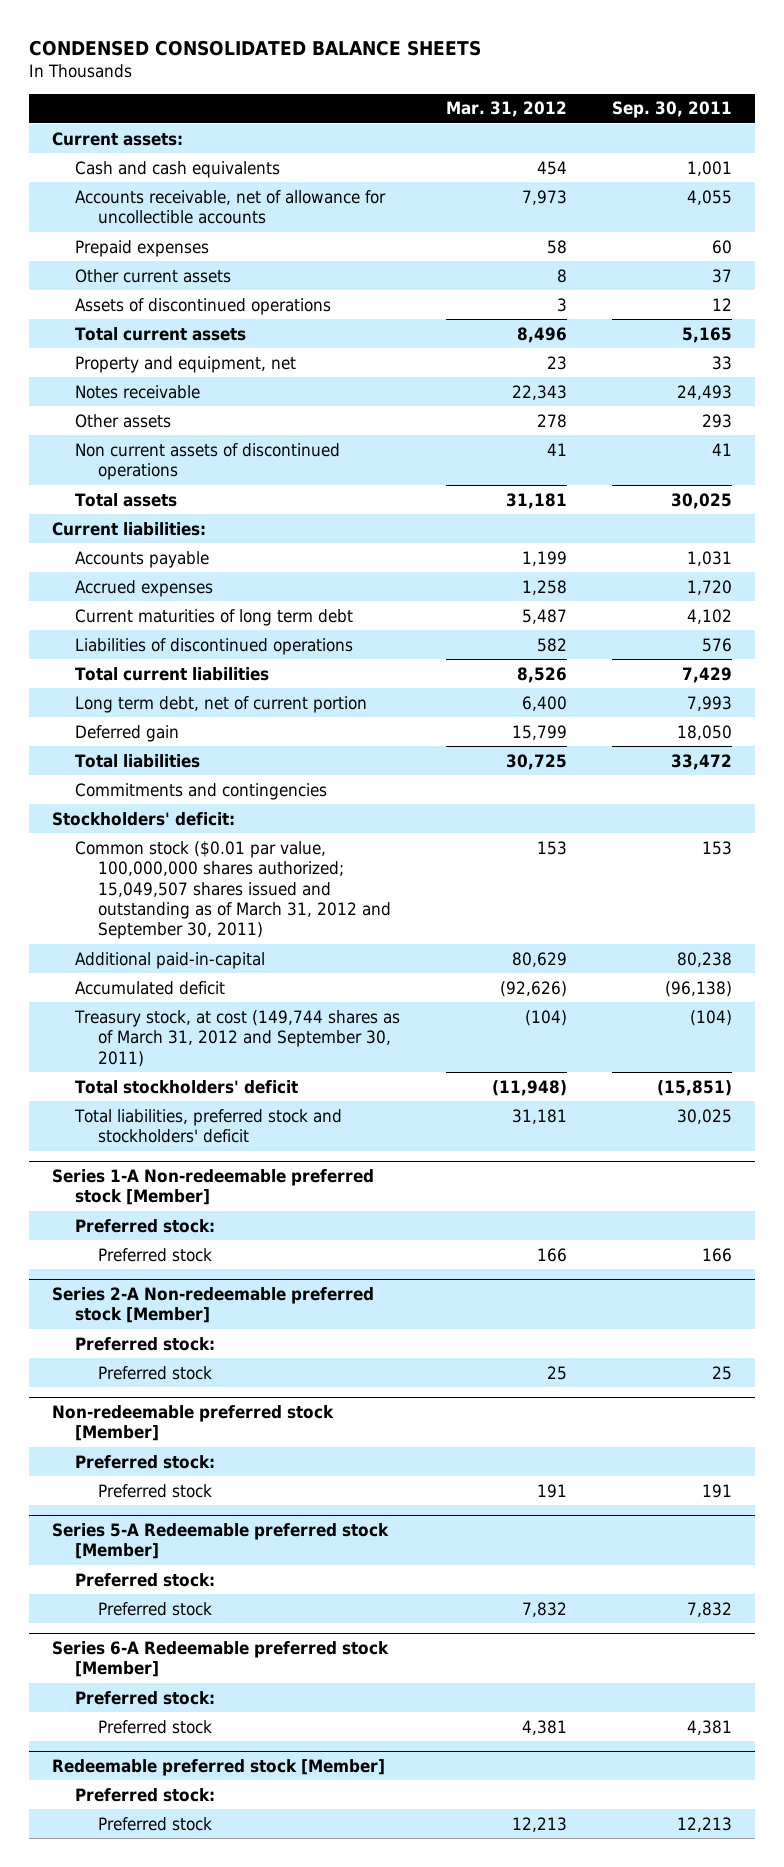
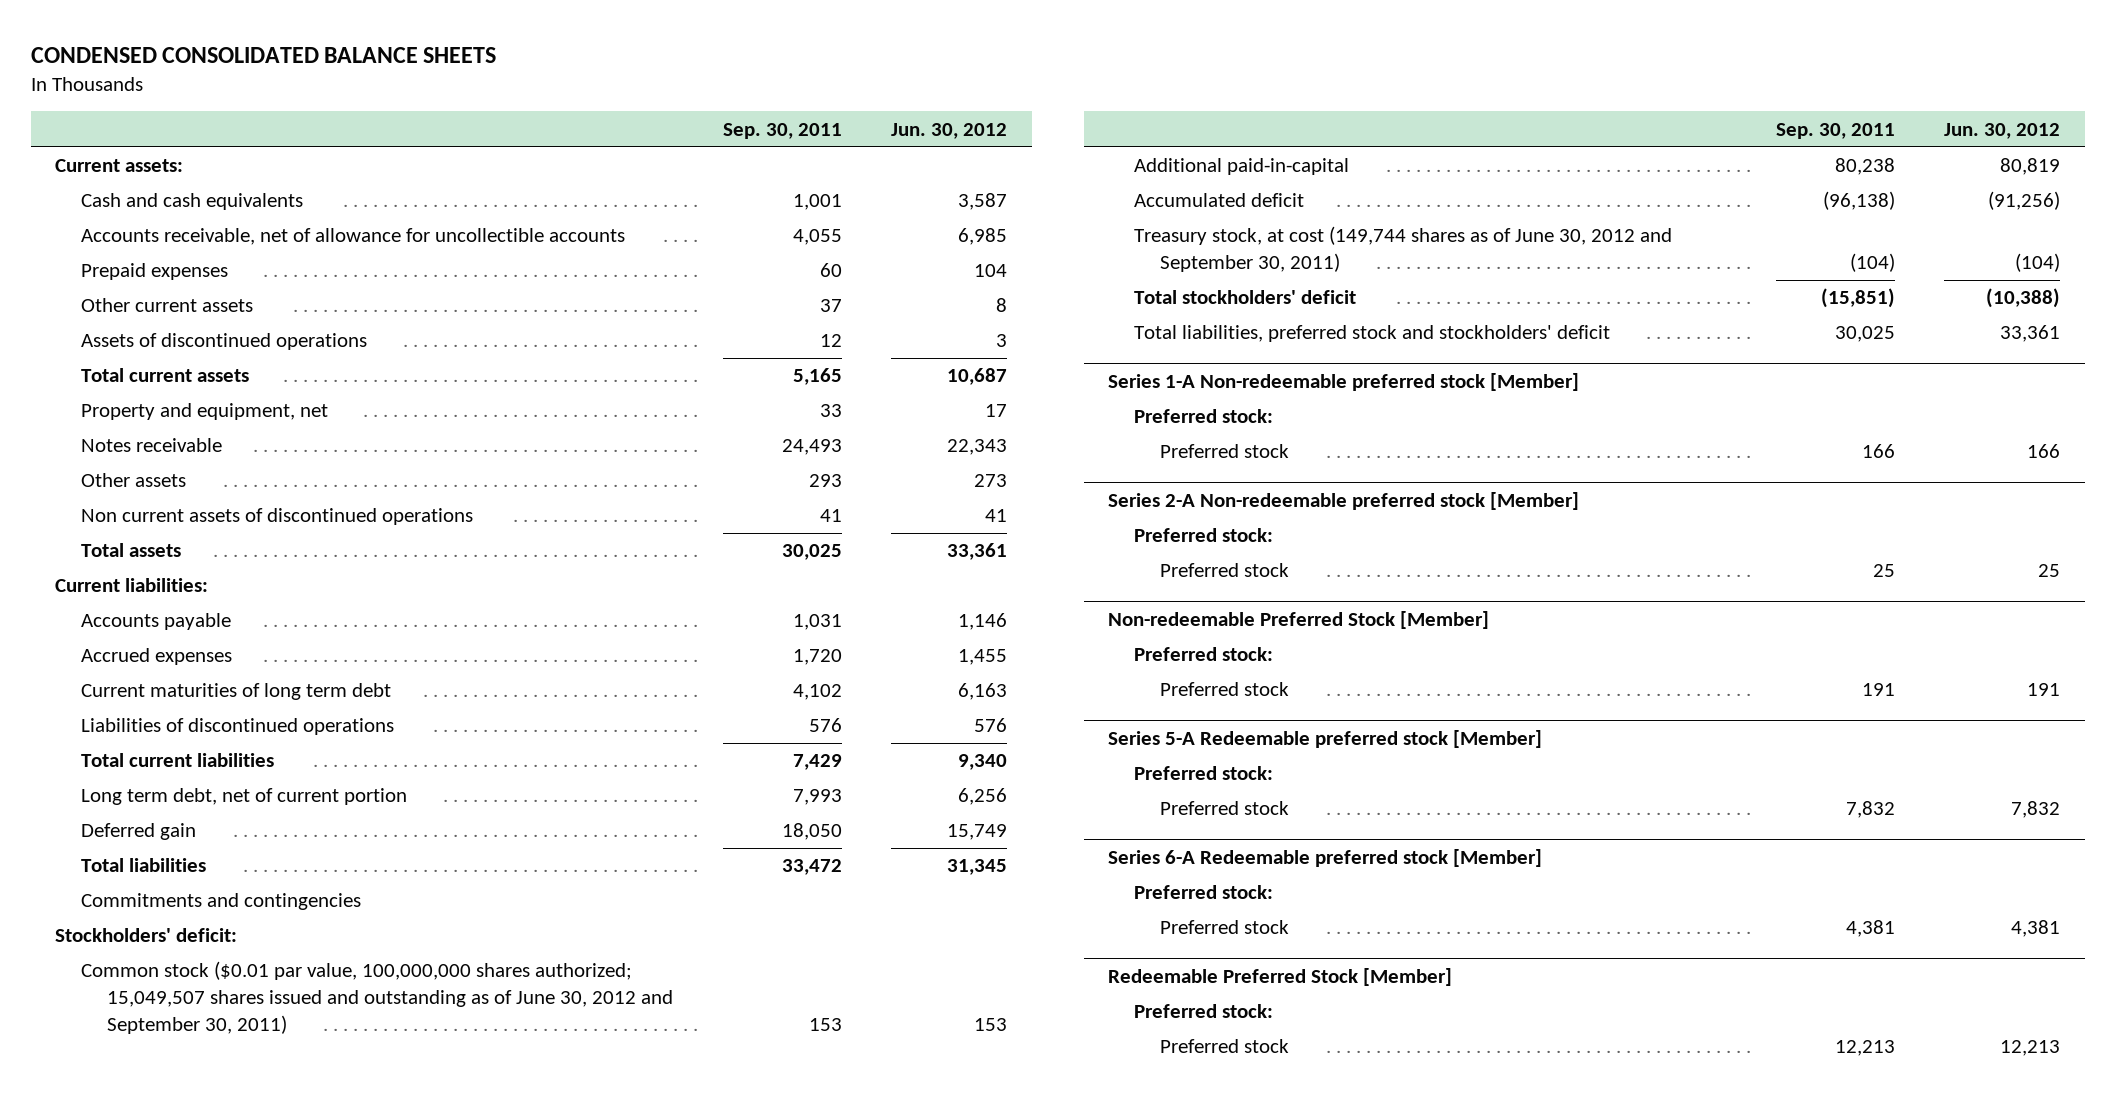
- | Mar. 31, 2012 | Sep. 30, 2011
+ | Sep. 30, 2011 | Jun. 30, 2012
- Common stock ($0.01 par value, 100,000,000 shares authorized; 15,049,507 shares issued and outstanding as of March 31, 2012 and September 30, 2011) | 153 | 153
+ Common stock ($0.01 par value, 100,000,000 shares authorized; 15,049,507 shares issued and outstanding as of June 30, 2012 and September 30, 2011) | 153 | 153
- Treasury stock, at cost (149,744 shares as of March 31, 2012 and September 30, 2011) | (104) | (104)
+ Treasury stock, at cost (149,744 shares as of June 30, 2012 and September 30, 2011) | (104) | (104)
- Non-redeemable preferred stock [Member]
+ Non-redeemable Preferred Stock [Member]
- Redeemable preferred stock [Member]
+ Redeemable Preferred Stock [Member]

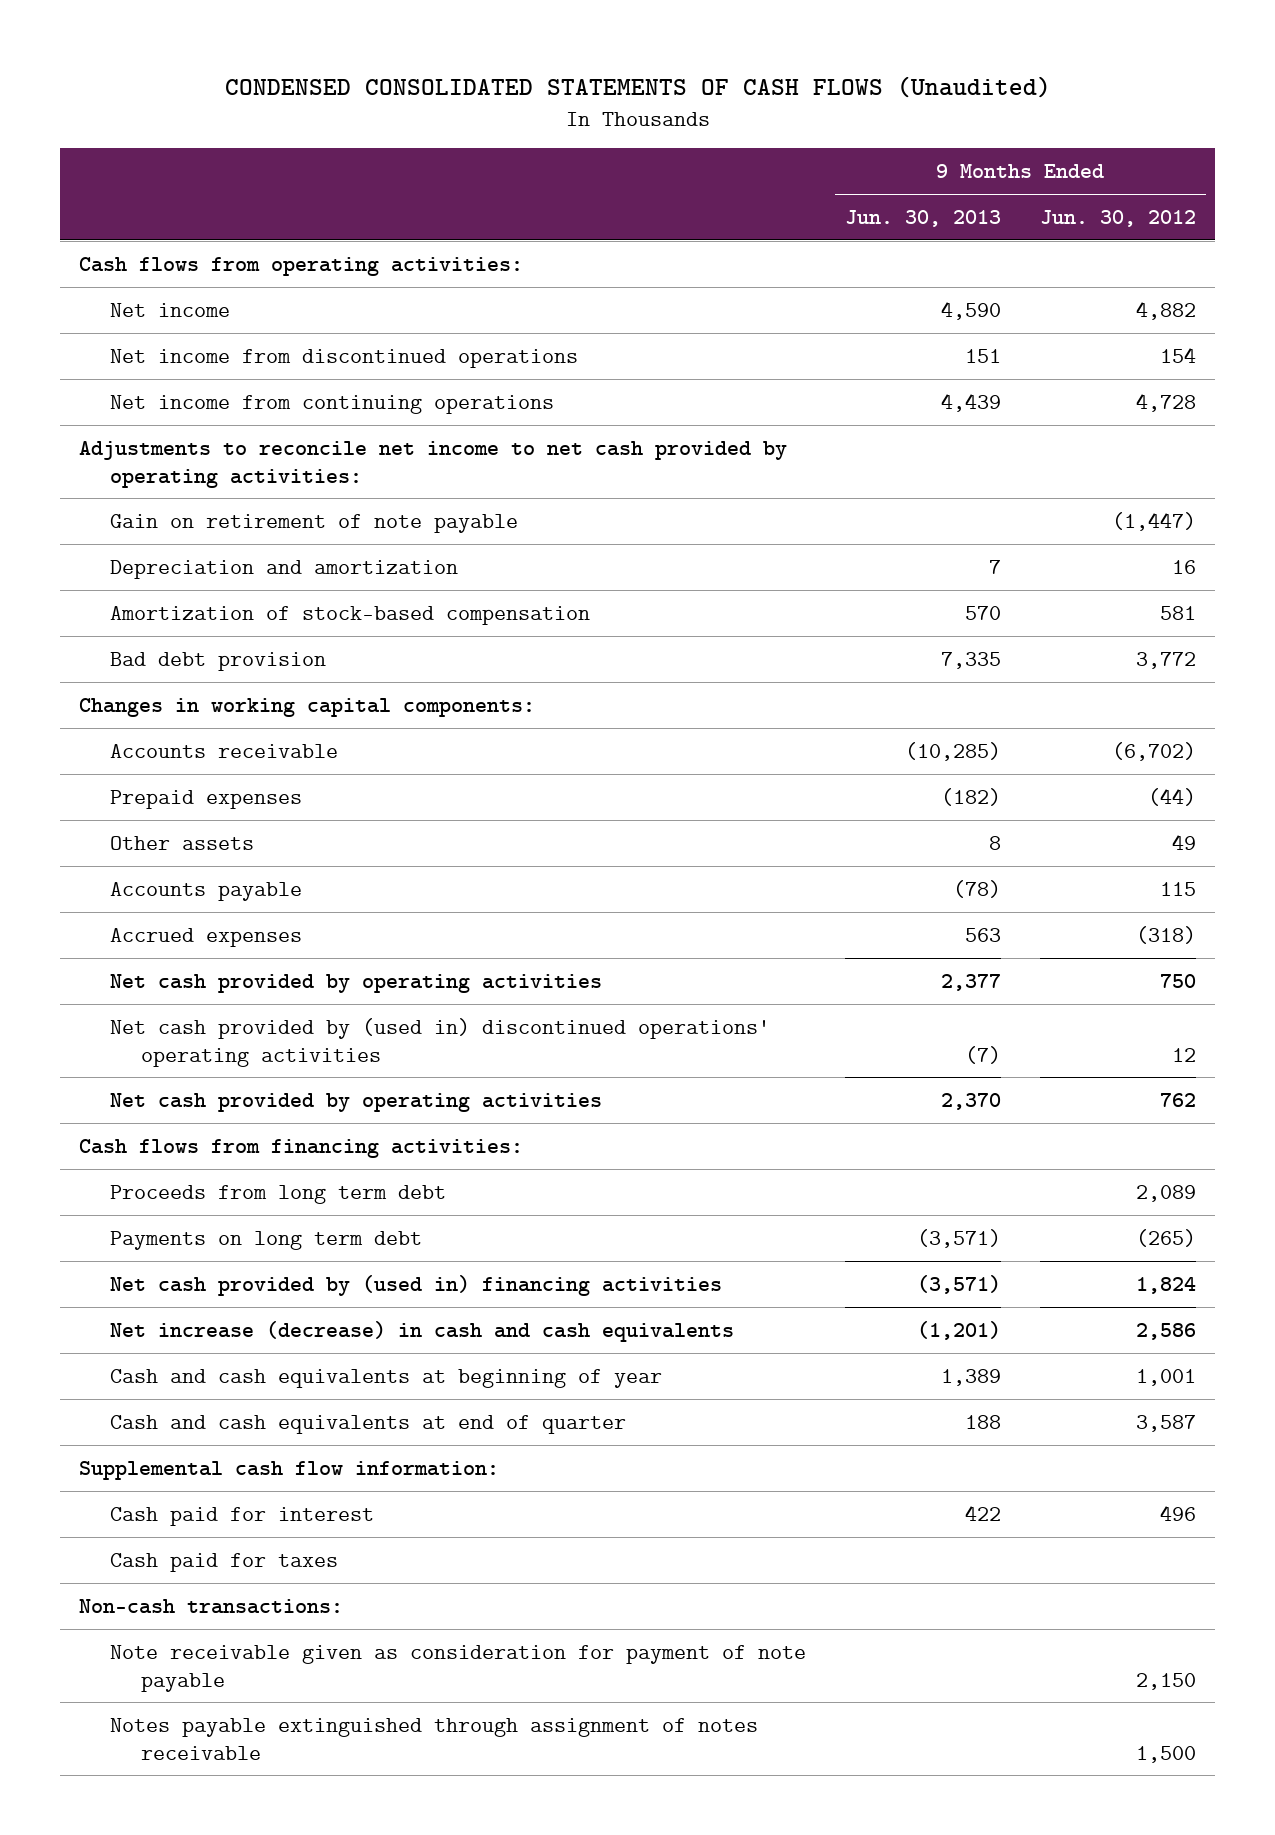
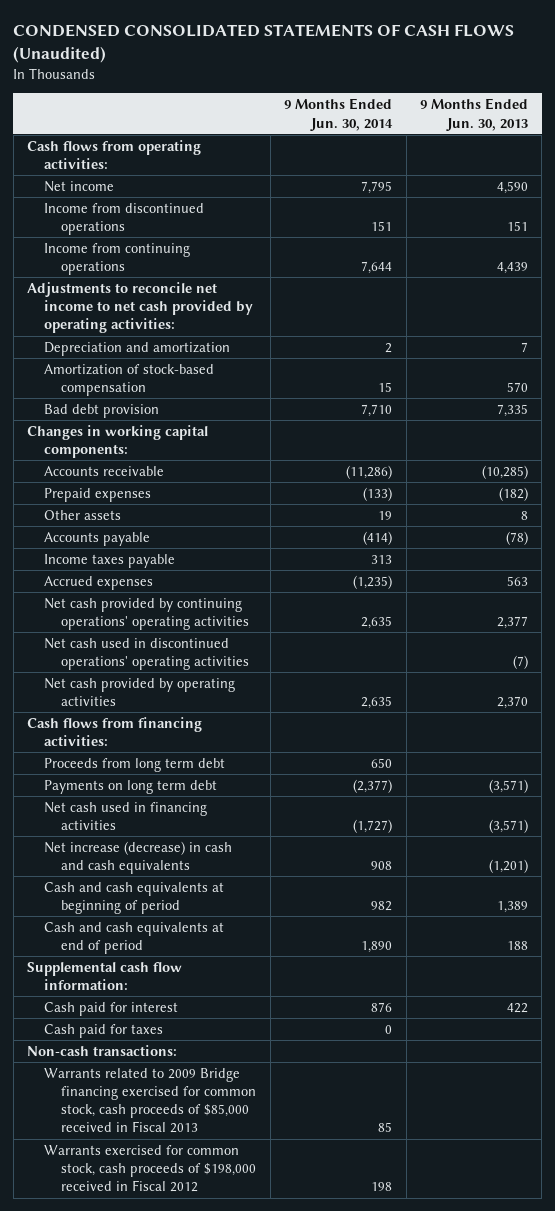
- | 9 Months Ended Jun. 30, 2013 | 9 Months Ended Jun. 30, 2012
+ | 9 Months Ended Jun. 30, 2014 | 9 Months Ended Jun. 30, 2013
- Net income from discontinued operations | 151 | 154
- Net income from continuing operations | 4,439 | 4,728
+ Income from discontinued operations | 151 | 151
+ Income from continuing operations | 7,644 | 4,439
- Gain on retirement of note payable | | (1,447)
+ Income taxes payable | 313 |
- Net cash provided by operating activities | 2,377 | 750
- Net cash provided by (used in) discontinued operations' operating activities | (7) | 12
+ Net cash provided by continuing operations' operating activities | 2,635 | 2,377
+ Net cash used in discontinued operations' operating activities | | (7)
- Net cash provided by (used in) financing activities | (3,571) | 1,824
+ Net cash used in financing activities | (1,727) | (3,571)
- Cash and cash equivalents at beginning of year | 1,389 | 1,001
- Cash and cash equivalents at end of quarter | 188 | 3,587
+ Cash and cash equivalents at beginning of period | 982 | 1,389
+ Cash and cash equivalents at end of period | 1,890 | 188
- Note receivable given as consideration for payment of note payable | | 2,150
- Notes payable extinguished through assignment of notes receivable | | 1,500
+ Warrants related to 2009 Bridge financing exercised for common stock, cash proceeds of $85,000 received in Fiscal 2013 | 85 |
+ Warrants exercised for common stock, cash proceeds of $198,000 received in Fiscal 2012 | 198 |

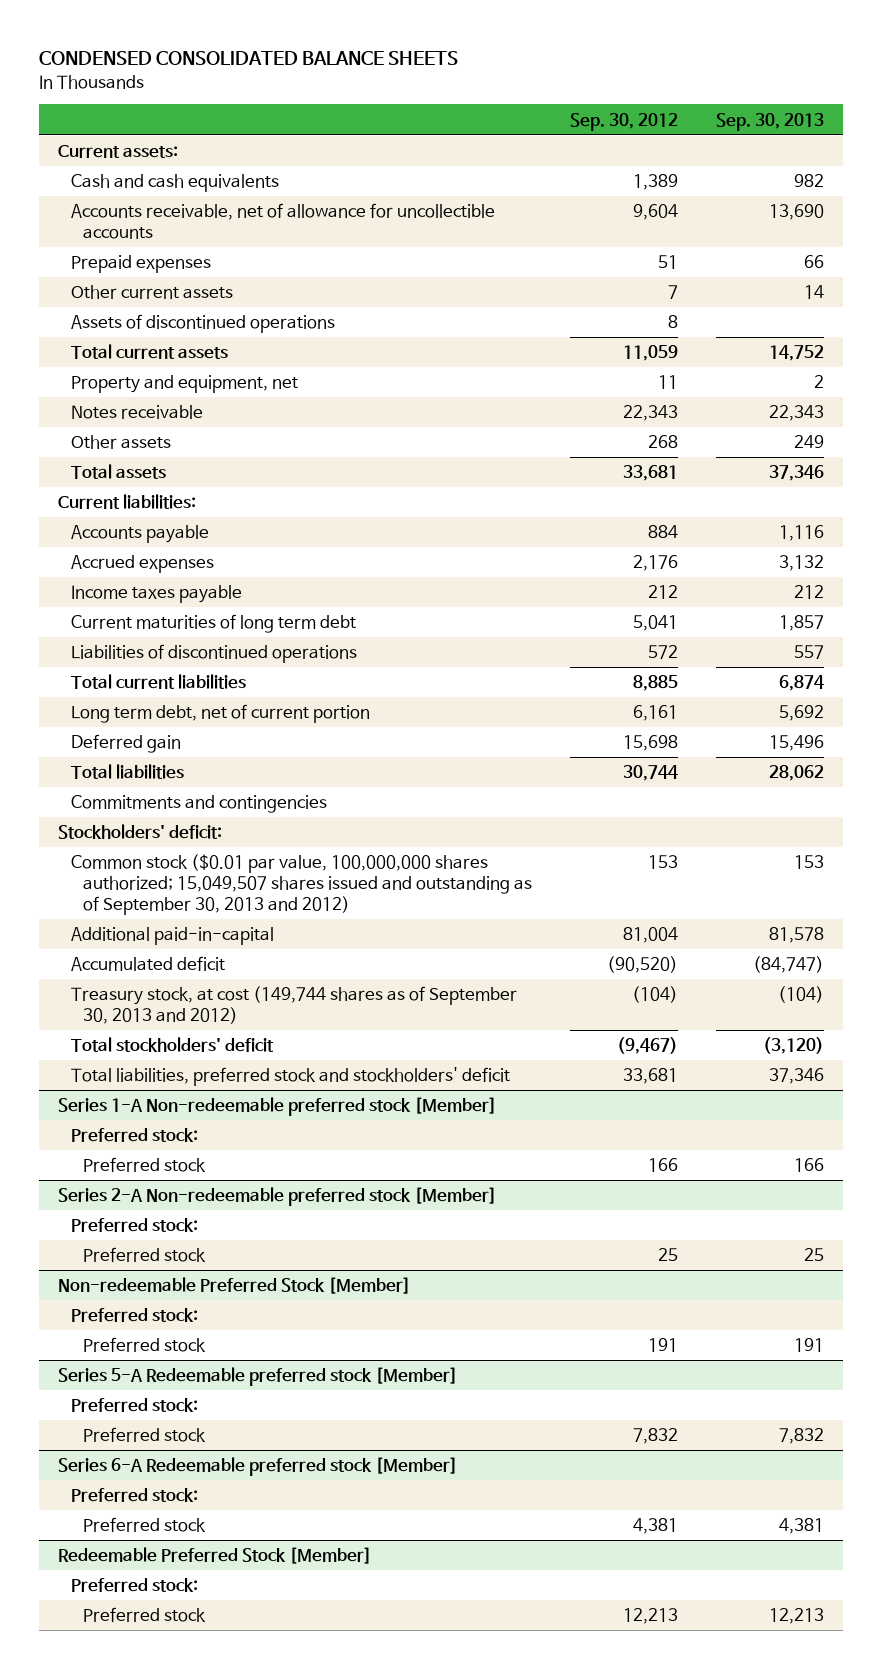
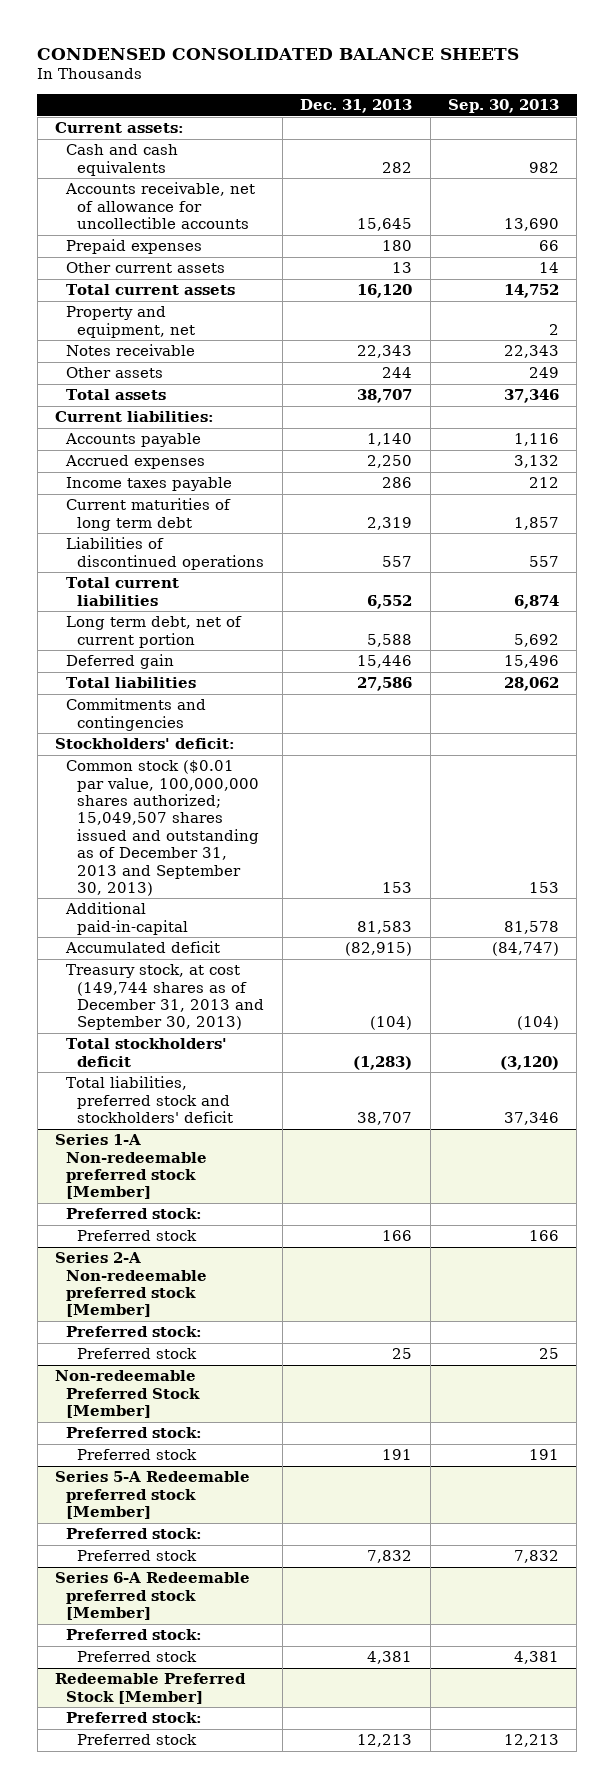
- | Sep. 30, 2012 | Sep. 30, 2013
+ | Dec. 31, 2013 | Sep. 30, 2013
- Assets of discontinued operations | 8 |
- Common stock ($0.01 par value, 100,000,000 shares authorized; 15,049,507 shares issued and outstanding as of September 30, 2013 and 2012) | 153 | 153
+ Common stock ($0.01 par value, 100,000,000 shares authorized; 15,049,507 shares issued and outstanding as of December 31, 2013 and September 30, 2013) | 153 | 153
- Treasury stock, at cost (149,744 shares as of September 30, 2013 and 2012) | (104) | (104)
+ Treasury stock, at cost (149,744 shares as of December 31, 2013 and September 30, 2013) | (104) | (104)

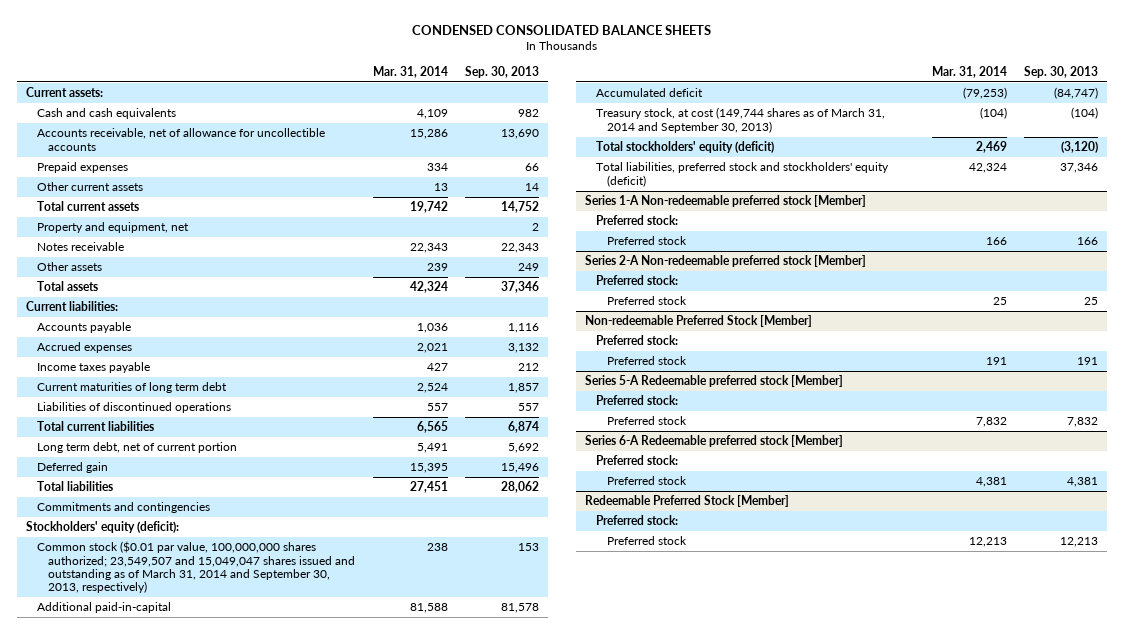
- | Dec. 31, 2013 | Sep. 30, 2013
+ | Mar. 31, 2014 | Sep. 30, 2013
- Stockholders' deficit:
- Common stock ($0.01 par value, 100,000,000 shares authorized; 15,049,507 shares issued and outstanding as of December 31, 2013 and September 30, 2013) | 153 | 153
+ Stockholders' equity (deficit):
+ Common stock ($0.01 par value, 100,000,000 shares authorized; 23,549,507 and 15,049,047 shares issued and outstanding as of March 31, 2014 and September 30, 2013, respectively) | 238 | 153
- Treasury stock, at cost (149,744 shares as of December 31, 2013 and September 30, 2013) | (104) | (104)
- Total stockholders' deficit | (1,283) | (3,120)
- Total liabilities, preferred stock and stockholders' deficit | 38,707 | 37,346
+ Treasury stock, at cost (149,744 shares as of March 31, 2014 and September 30, 2013) | (104) | (104)
+ Total stockholders' equity (deficit) | 2,469 | (3,120)
+ Total liabilities, preferred stock and stockholders' equity (deficit) | 42,324 | 37,346

